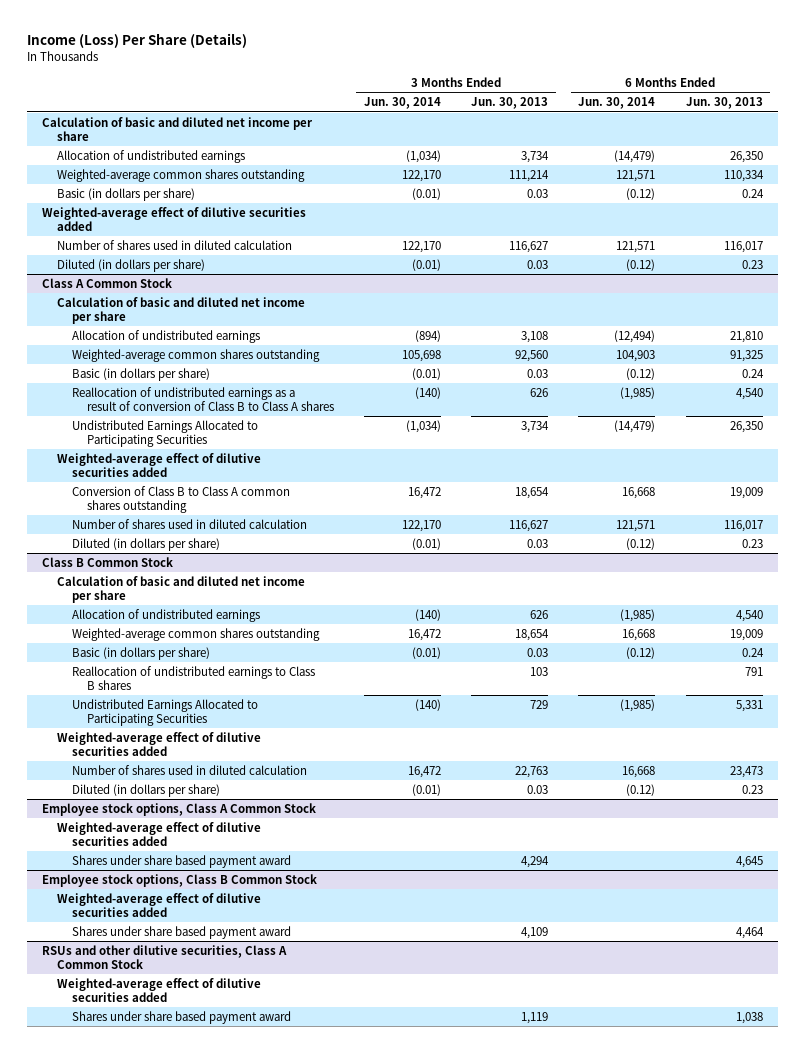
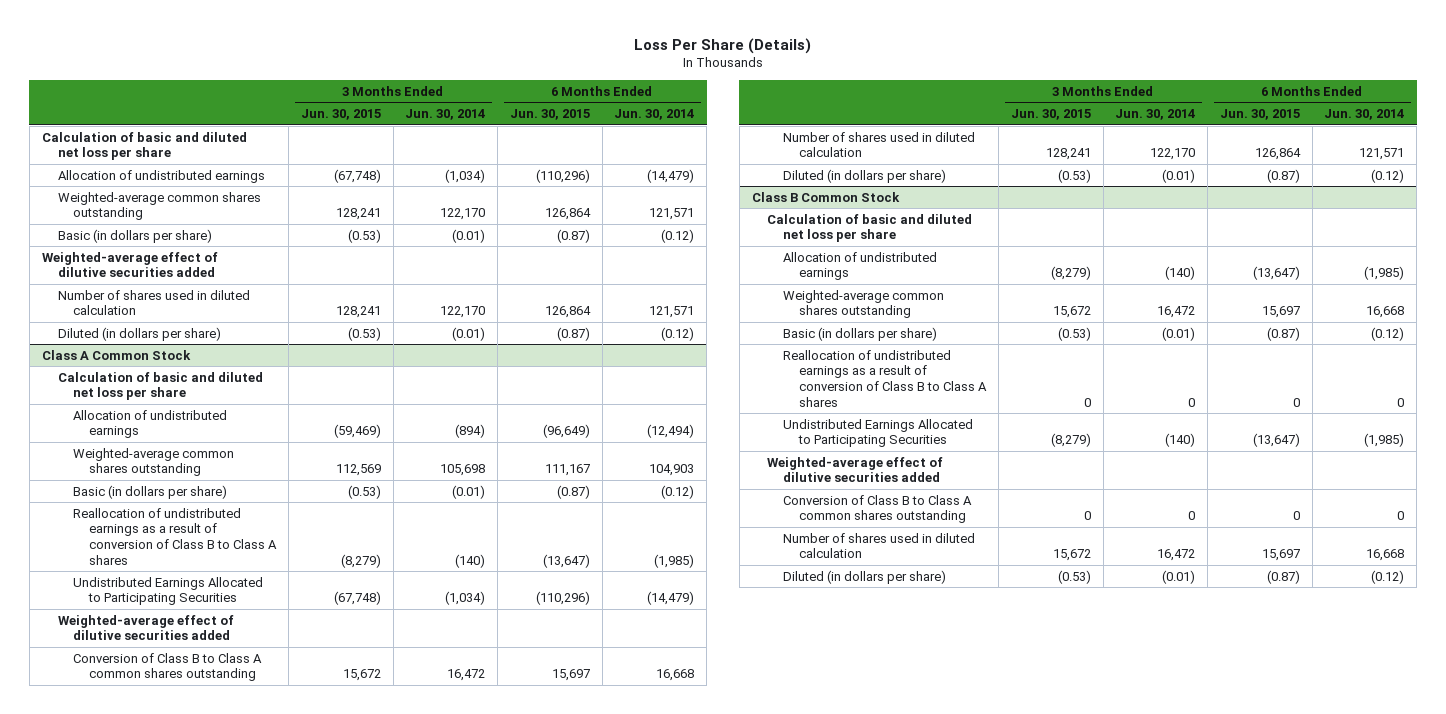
- Income (Loss) Per Share (Details)
+ Loss Per Share (Details)
- | 3 Months Ended Jun. 30, 2014 | 3 Months Ended Jun. 30, 2013 | 6 Months Ended Jun. 30, 2014 | 6 Months Ended Jun. 30, 2013
+ | 3 Months Ended Jun. 30, 2015 | 3 Months Ended Jun. 30, 2014 | 6 Months Ended Jun. 30, 2015 | 6 Months Ended Jun. 30, 2014
- Calculation of basic and diluted net income per share
+ Calculation of basic and diluted net loss per share
@ Class A Common Stock
- Calculation of basic and diluted net income per share
+ Calculation of basic and diluted net loss per share
@ Class B Common Stock
- Calculation of basic and diluted net income per share
+ Calculation of basic and diluted net loss per share
- Reallocation of undistributed earnings to Class B shares | | 103 | | 791
+ Reallocation of undistributed earnings as a result of conversion of Class B to Class A shares | 0 | 0 | 0 | 0
+ Conversion of Class B to Class A common shares outstanding | 0 | 0 | 0 | 0
- Employee stock options, Class A Common Stock
- Weighted-average effect of dilutive securities added
- Shares under share based payment award | | 4,294 | | 4,645
- Employee stock options, Class B Common Stock
- Weighted-average effect of dilutive securities added
- Shares under share based payment award | | 4,109 | | 4,464
- RSUs and other dilutive securities, Class A Common Stock
- Weighted-average effect of dilutive securities added
- Shares under share based payment award | | 1,119 | | 1,038

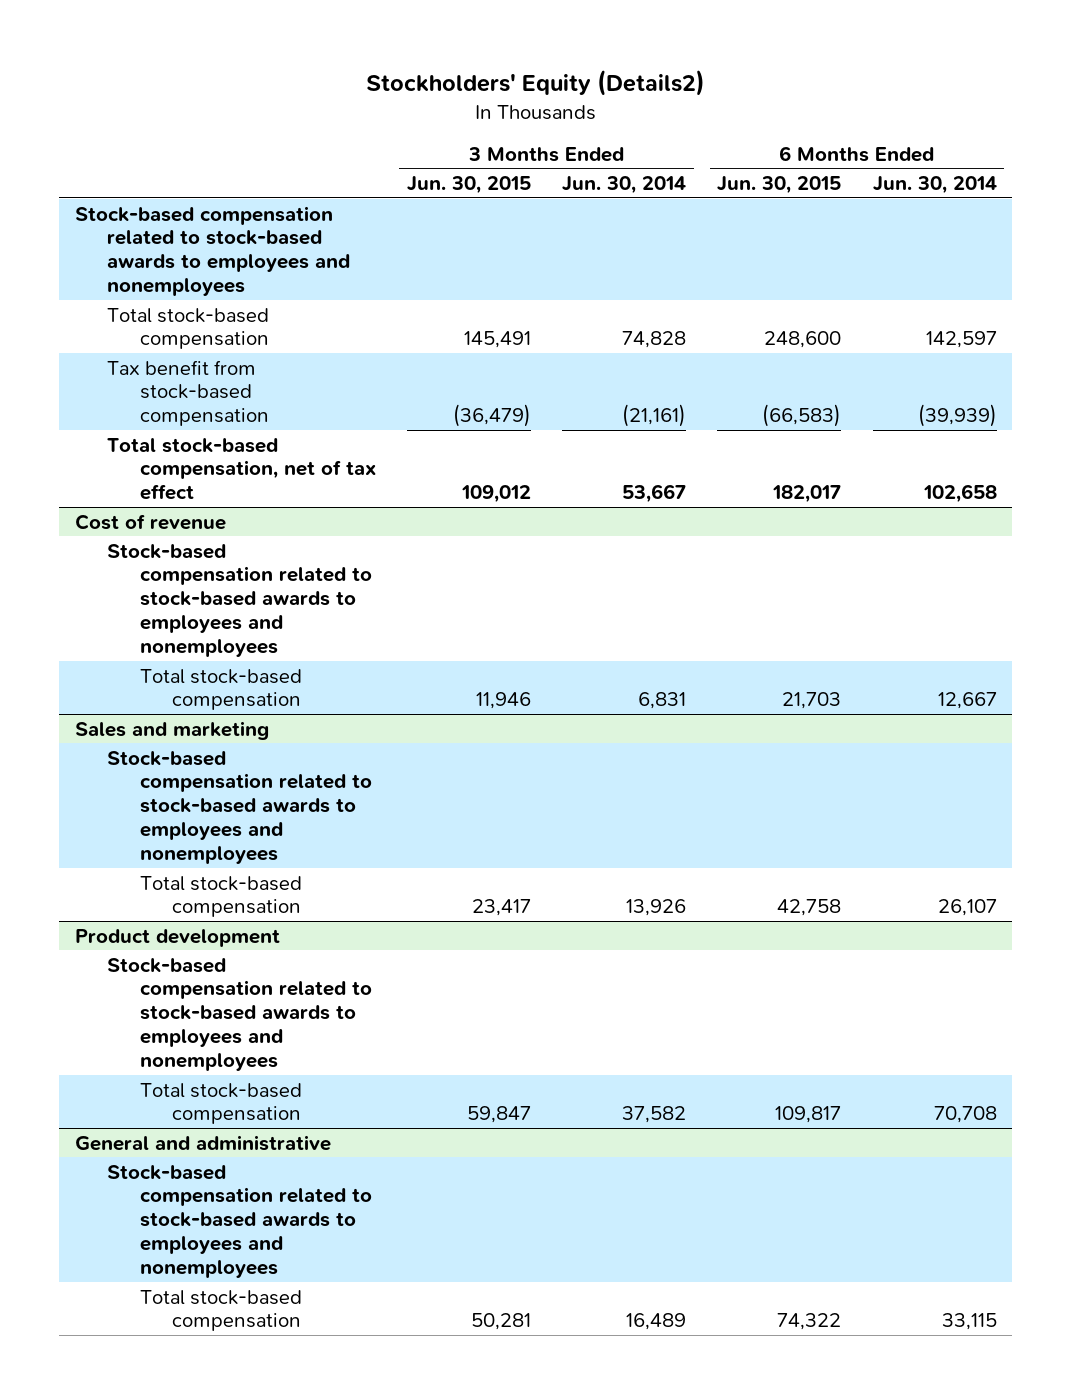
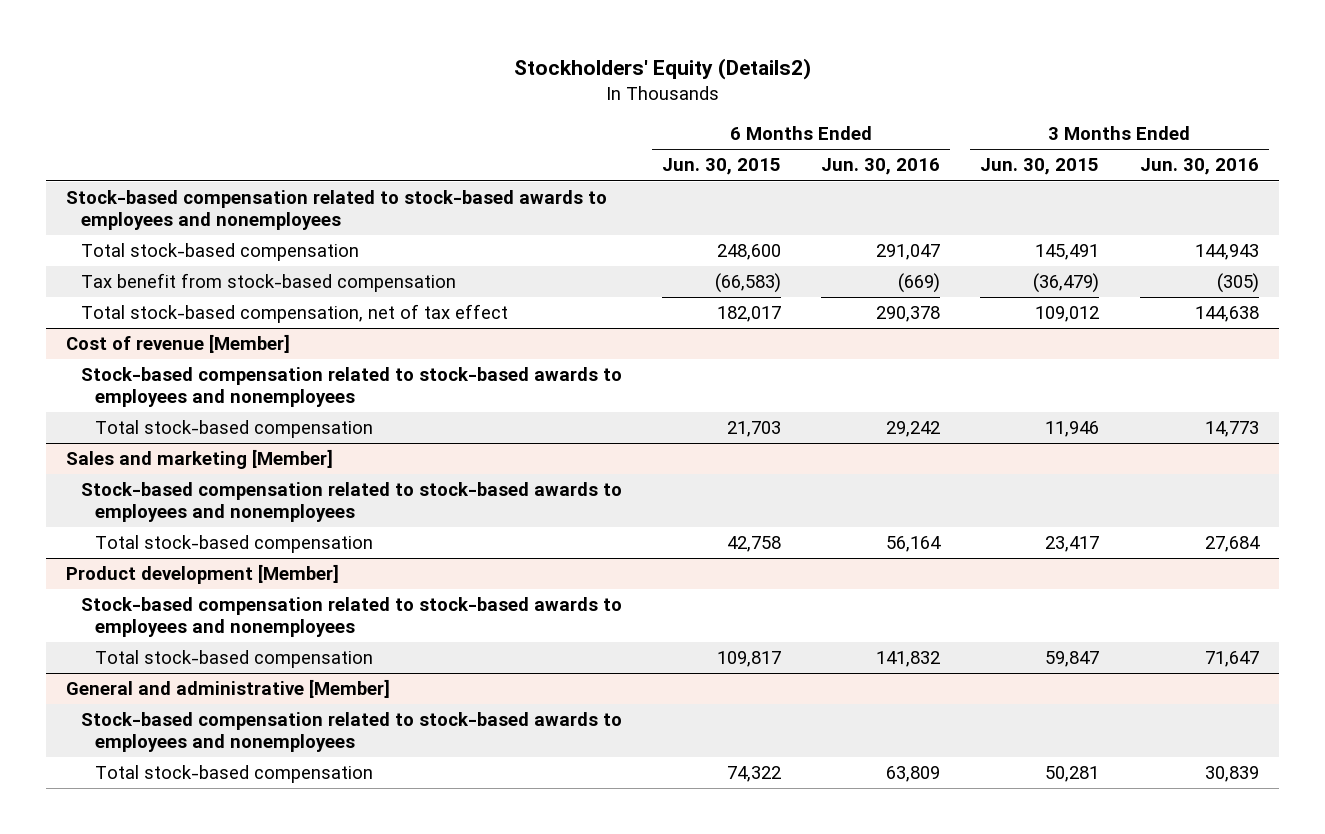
- | 3 Months Ended Jun. 30, 2015 | 3 Months Ended Jun. 30, 2014 | 6 Months Ended Jun. 30, 2015 | 6 Months Ended Jun. 30, 2014
+ | 6 Months Ended Jun. 30, 2015 | 6 Months Ended Jun. 30, 2016 | 3 Months Ended Jun. 30, 2015 | 3 Months Ended Jun. 30, 2016
- Cost of revenue
+ Cost of revenue [Member]
- Sales and marketing
+ Sales and marketing [Member]
- Product development
+ Product development [Member]
- General and administrative
+ General and administrative [Member]

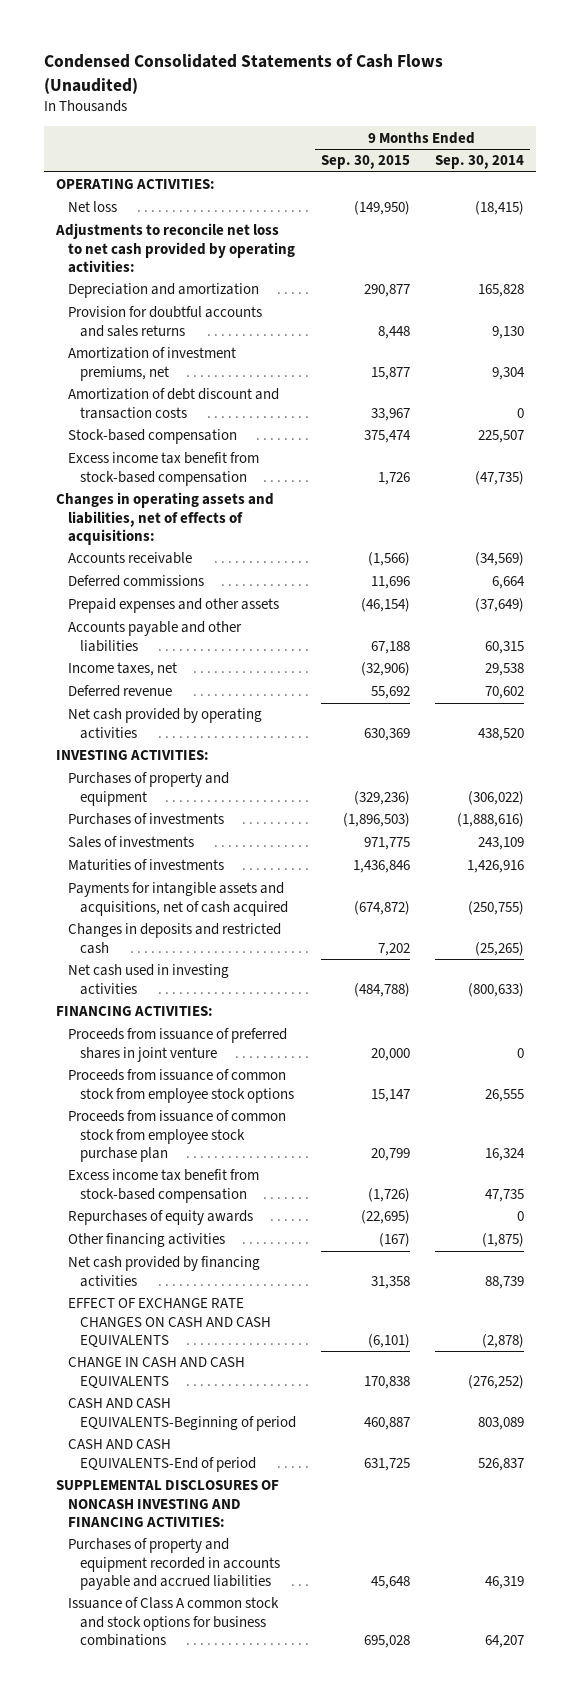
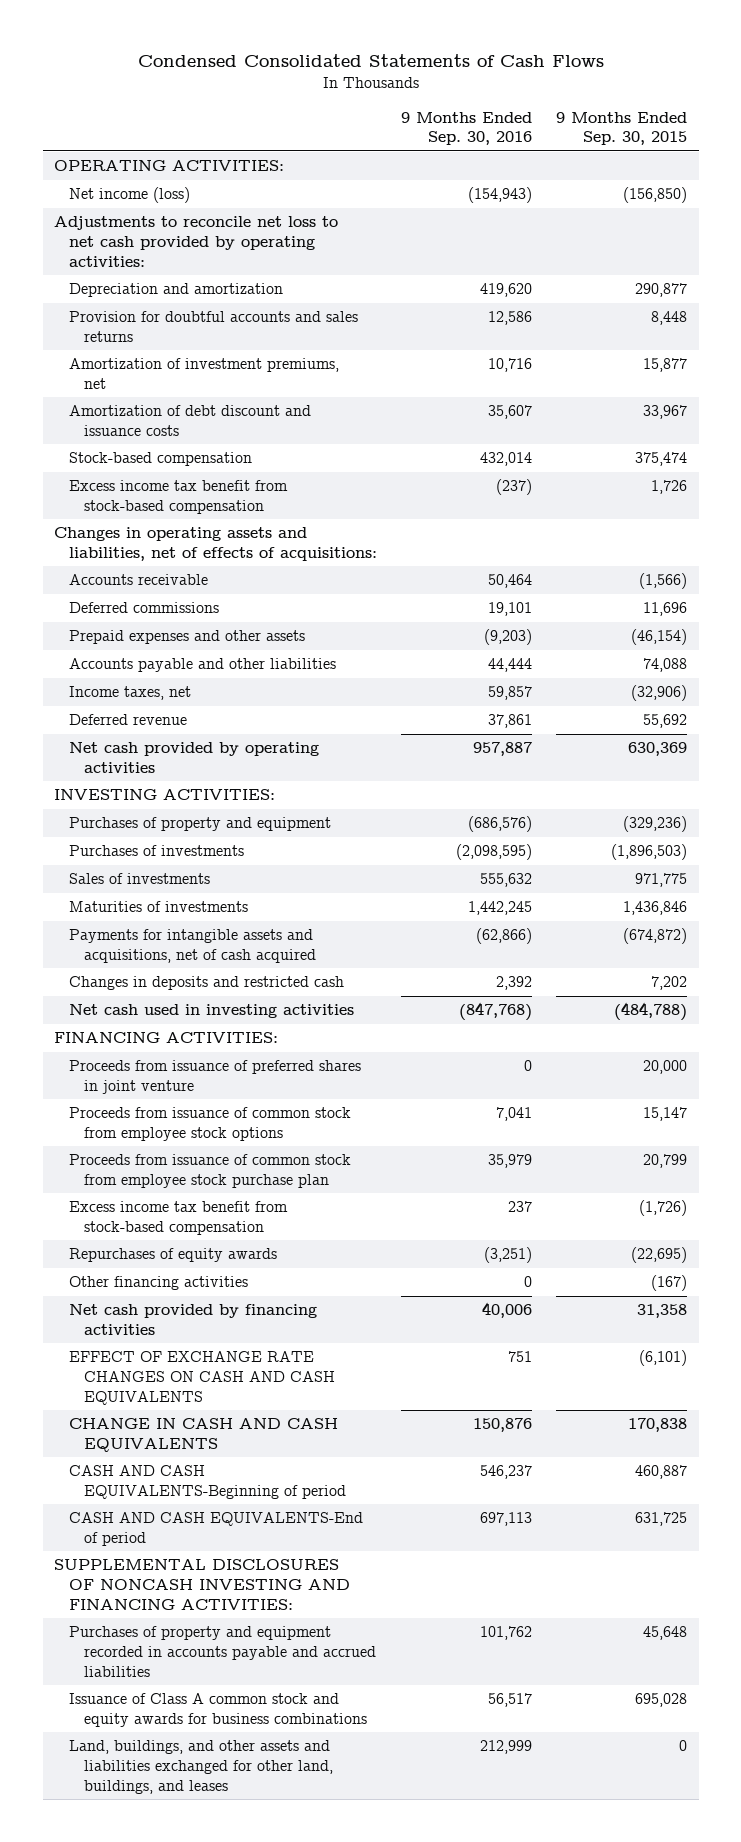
- Condensed Consolidated Statements of Cash Flows (Unaudited)
+ Condensed Consolidated Statements of Cash Flows
- | 9 Months Ended Sep. 30, 2015 | 9 Months Ended Sep. 30, 2014
+ | 9 Months Ended Sep. 30, 2016 | 9 Months Ended Sep. 30, 2015
- Net loss | (149,950) | (18,415)
+ Net income (loss) | (154,943) | (156,850)
- Amortization of debt discount and transaction costs | 33,967 | 0
+ Amortization of debt discount and issuance costs | 35,607 | 33,967
- Accounts payable and other liabilities | 67,188 | 60,315
+ Accounts payable and other liabilities | 44,444 | 74,088
- Issuance of Class A common stock and stock options for business combinations | 695,028 | 64,207
+ Issuance of Class A common stock and equity awards for business combinations | 56,517 | 695,028
+ Land, buildings, and other assets and liabilities exchanged for other land, buildings, and leases | 212,999 | 0

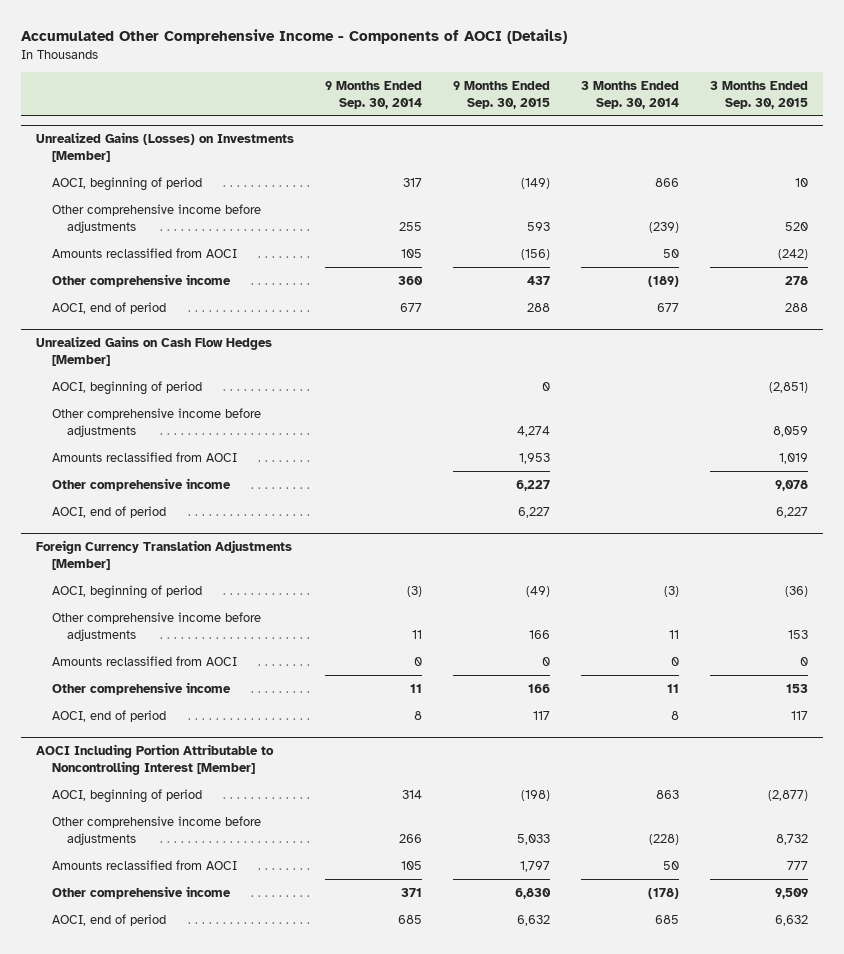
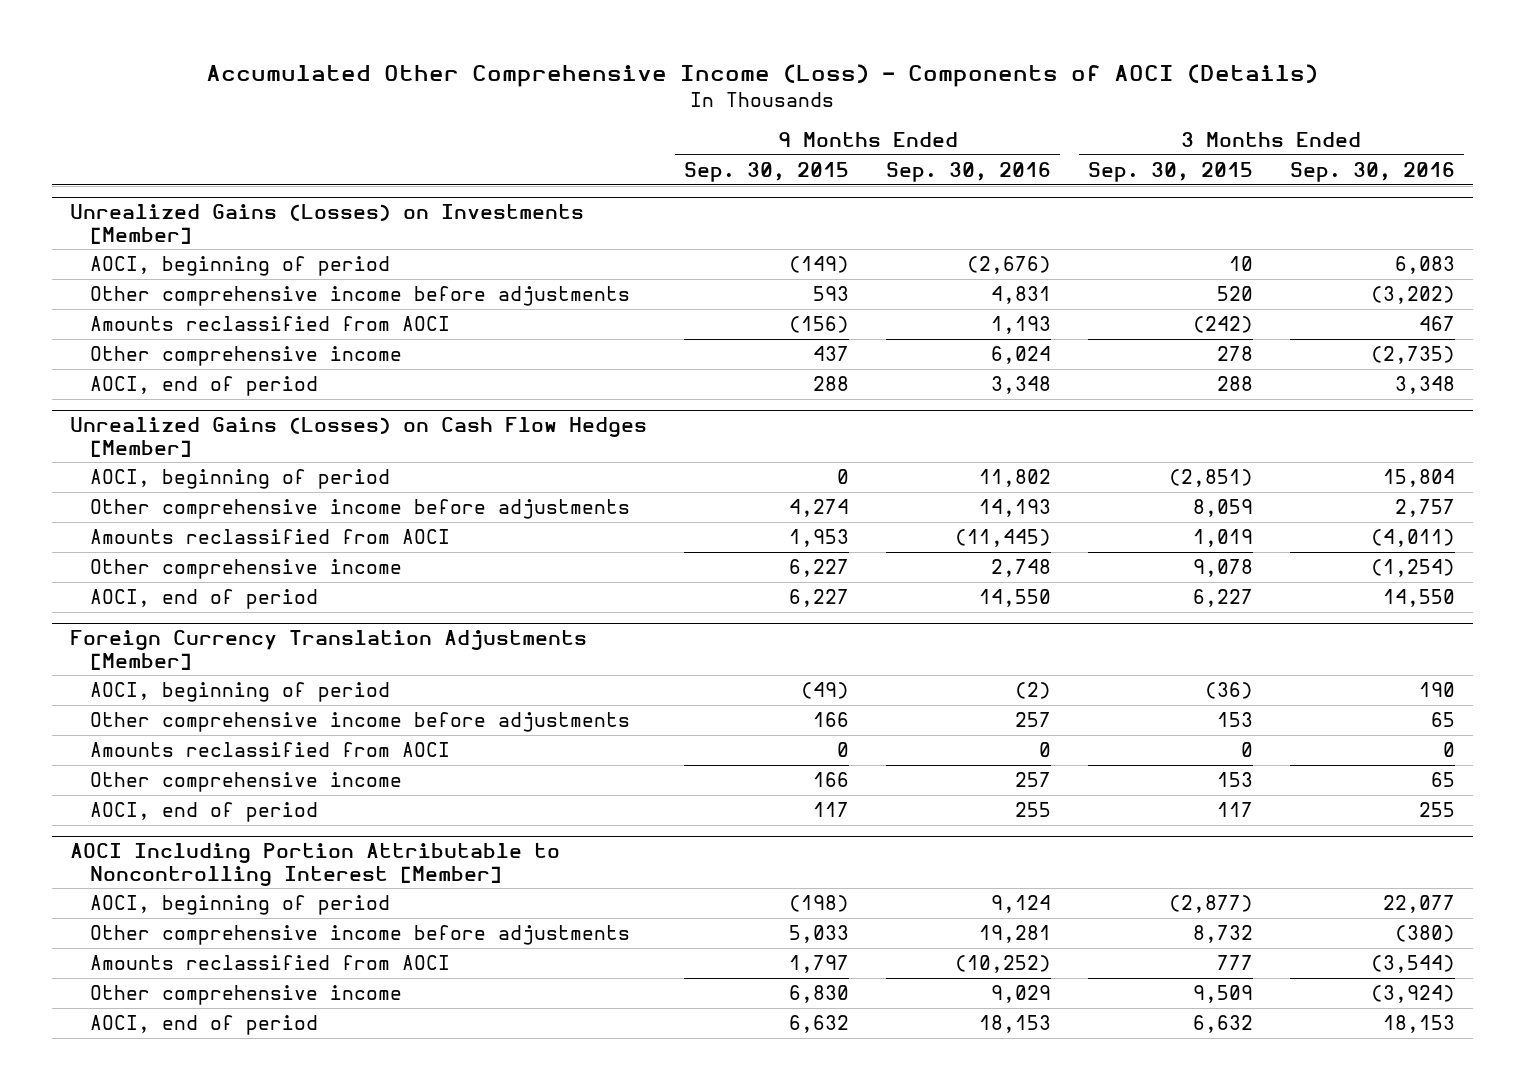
- Accumulated Other Comprehensive Income - Components of AOCI (Details)
+ Accumulated Other Comprehensive Income (Loss) - Components of AOCI (Details)
- | 9 Months Ended Sep. 30, 2014 | 9 Months Ended Sep. 30, 2015 | 3 Months Ended Sep. 30, 2014 | 3 Months Ended Sep. 30, 2015
+ | 9 Months Ended Sep. 30, 2015 | 9 Months Ended Sep. 30, 2016 | 3 Months Ended Sep. 30, 2015 | 3 Months Ended Sep. 30, 2016
- Unrealized Gains on Cash Flow Hedges [Member]
+ Unrealized Gains (Losses) on Cash Flow Hedges [Member]

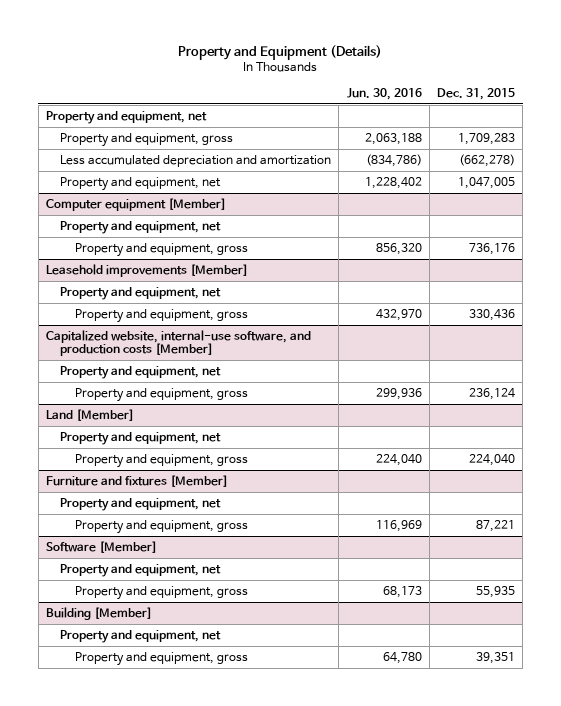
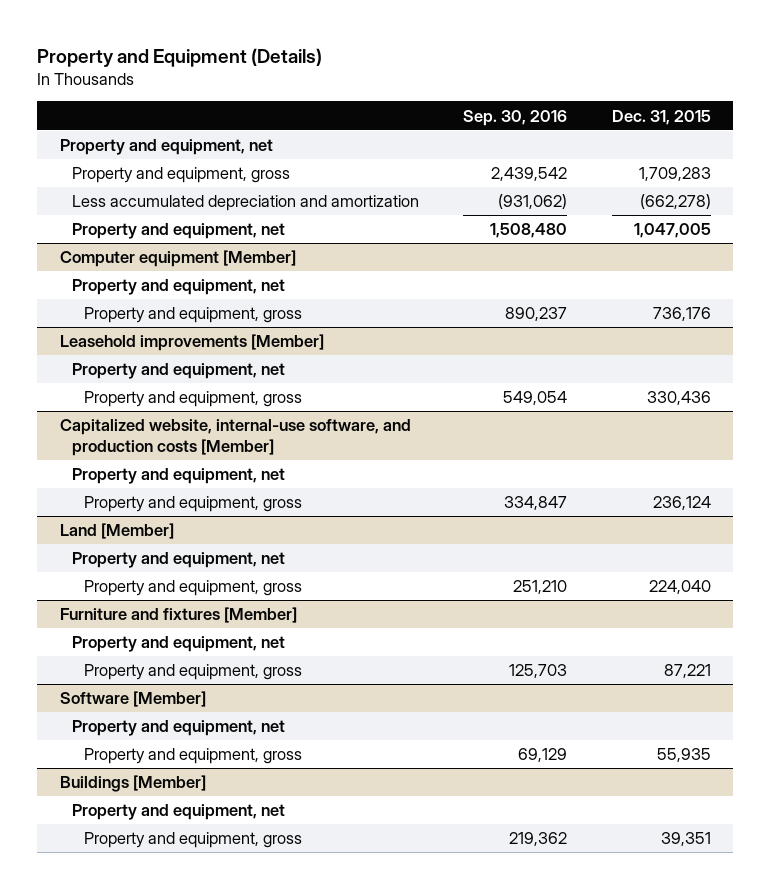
- | Jun. 30, 2016 | Dec. 31, 2015
+ | Sep. 30, 2016 | Dec. 31, 2015
- Building [Member]
+ Buildings [Member]

